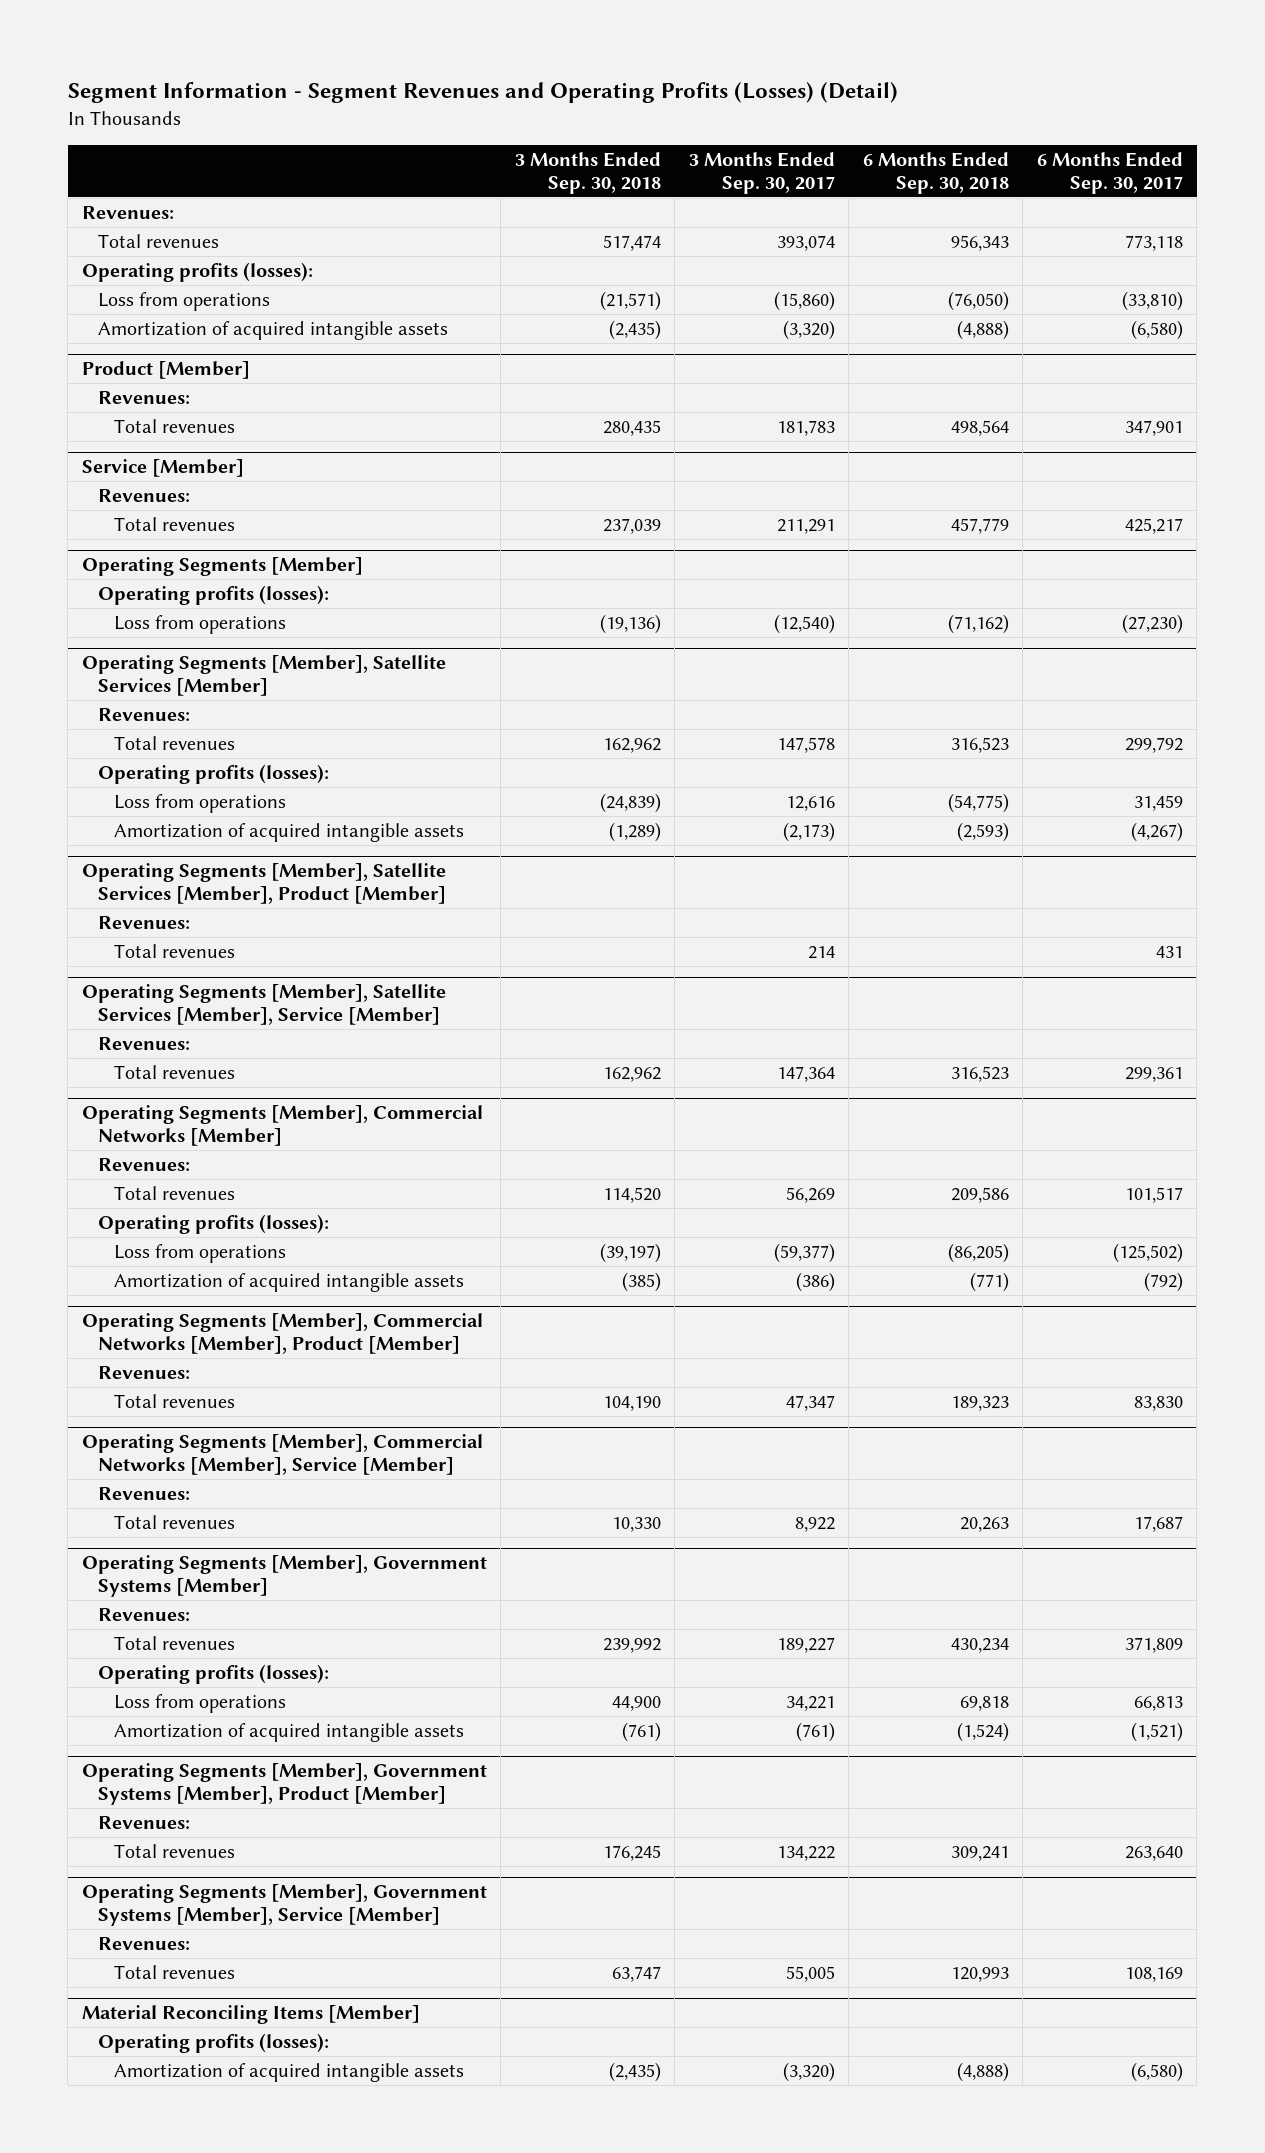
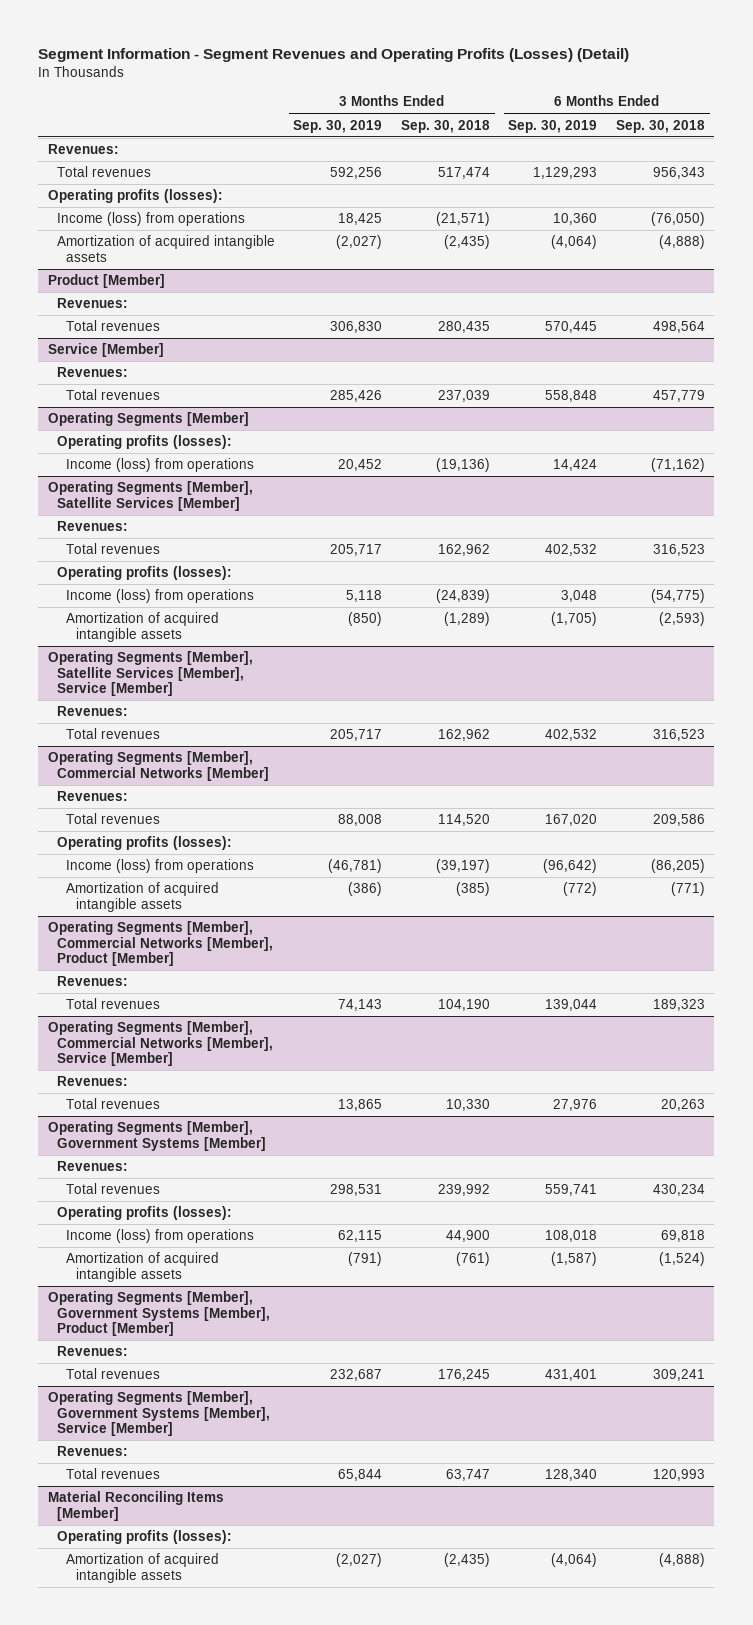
- | 3 Months Ended Sep. 30, 2018 | 3 Months Ended Sep. 30, 2017 | 6 Months Ended Sep. 30, 2018 | 6 Months Ended Sep. 30, 2017
+ | 3 Months Ended Sep. 30, 2019 | 3 Months Ended Sep. 30, 2018 | 6 Months Ended Sep. 30, 2019 | 6 Months Ended Sep. 30, 2018
- Loss from operations | (21,571) | (15,860) | (76,050) | (33,810)
+ Income (loss) from operations | 18,425 | (21,571) | 10,360 | (76,050)
@ Operating Segments [Member]
- Loss from operations | (19,136) | (12,540) | (71,162) | (27,230)
+ Income (loss) from operations | 20,452 | (19,136) | 14,424 | (71,162)
@ Operating Segments [Member], Satellite Services [Member]
- Loss from operations | (24,839) | 12,616 | (54,775) | 31,459
+ Income (loss) from operations | 5,118 | (24,839) | 3,048 | (54,775)
- Operating Segments [Member], Satellite Services [Member], Product [Member]
- Revenues:
- Total revenues | | 214 | | 431
@ Operating Segments [Member], Commercial Networks [Member]
- Loss from operations | (39,197) | (59,377) | (86,205) | (125,502)
+ Income (loss) from operations | (46,781) | (39,197) | (96,642) | (86,205)
@ Operating Segments [Member], Government Systems [Member]
- Loss from operations | 44,900 | 34,221 | 69,818 | 66,813
+ Income (loss) from operations | 62,115 | 44,900 | 108,018 | 69,818

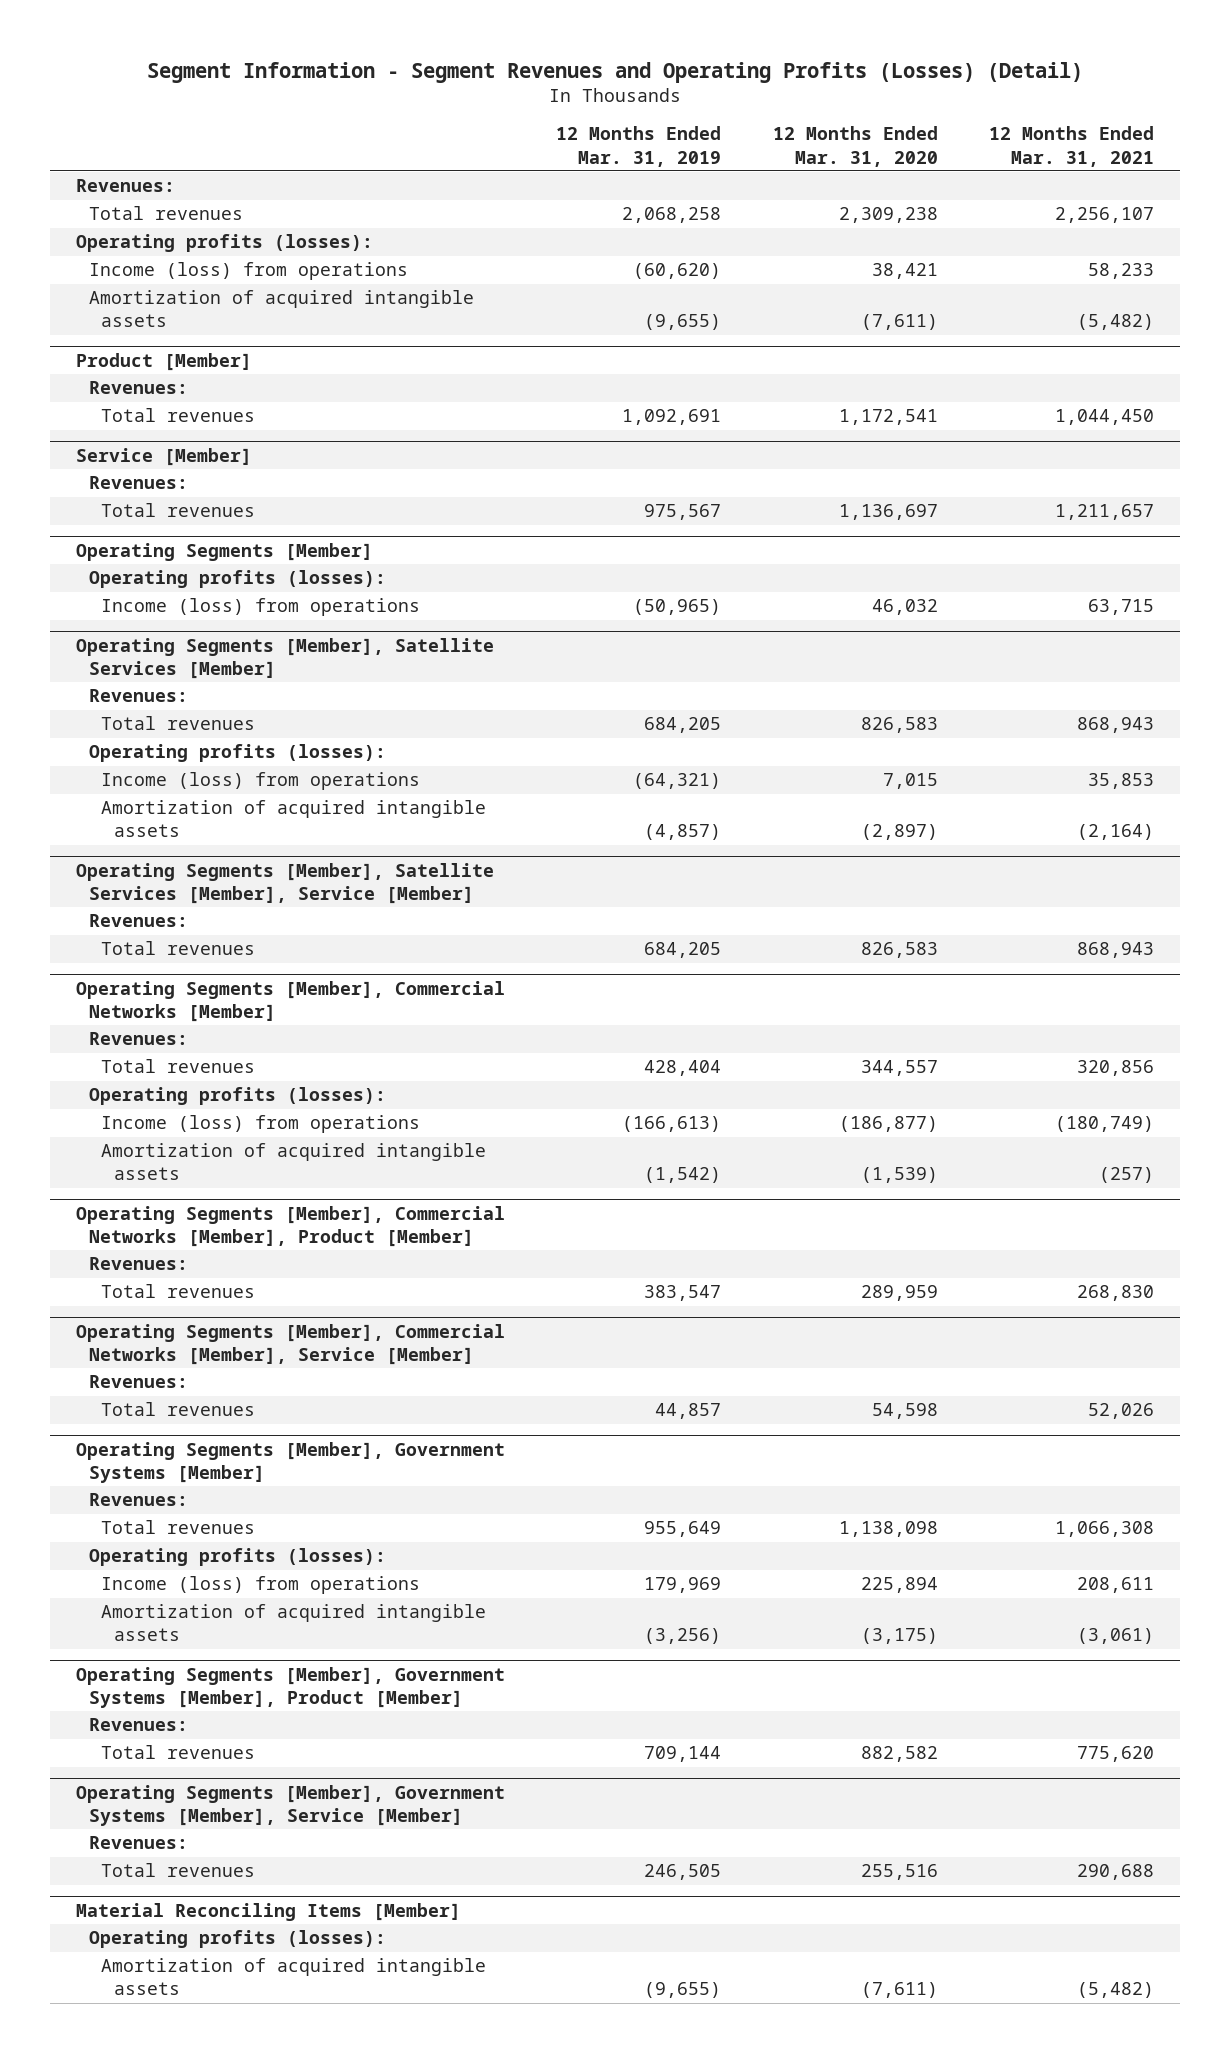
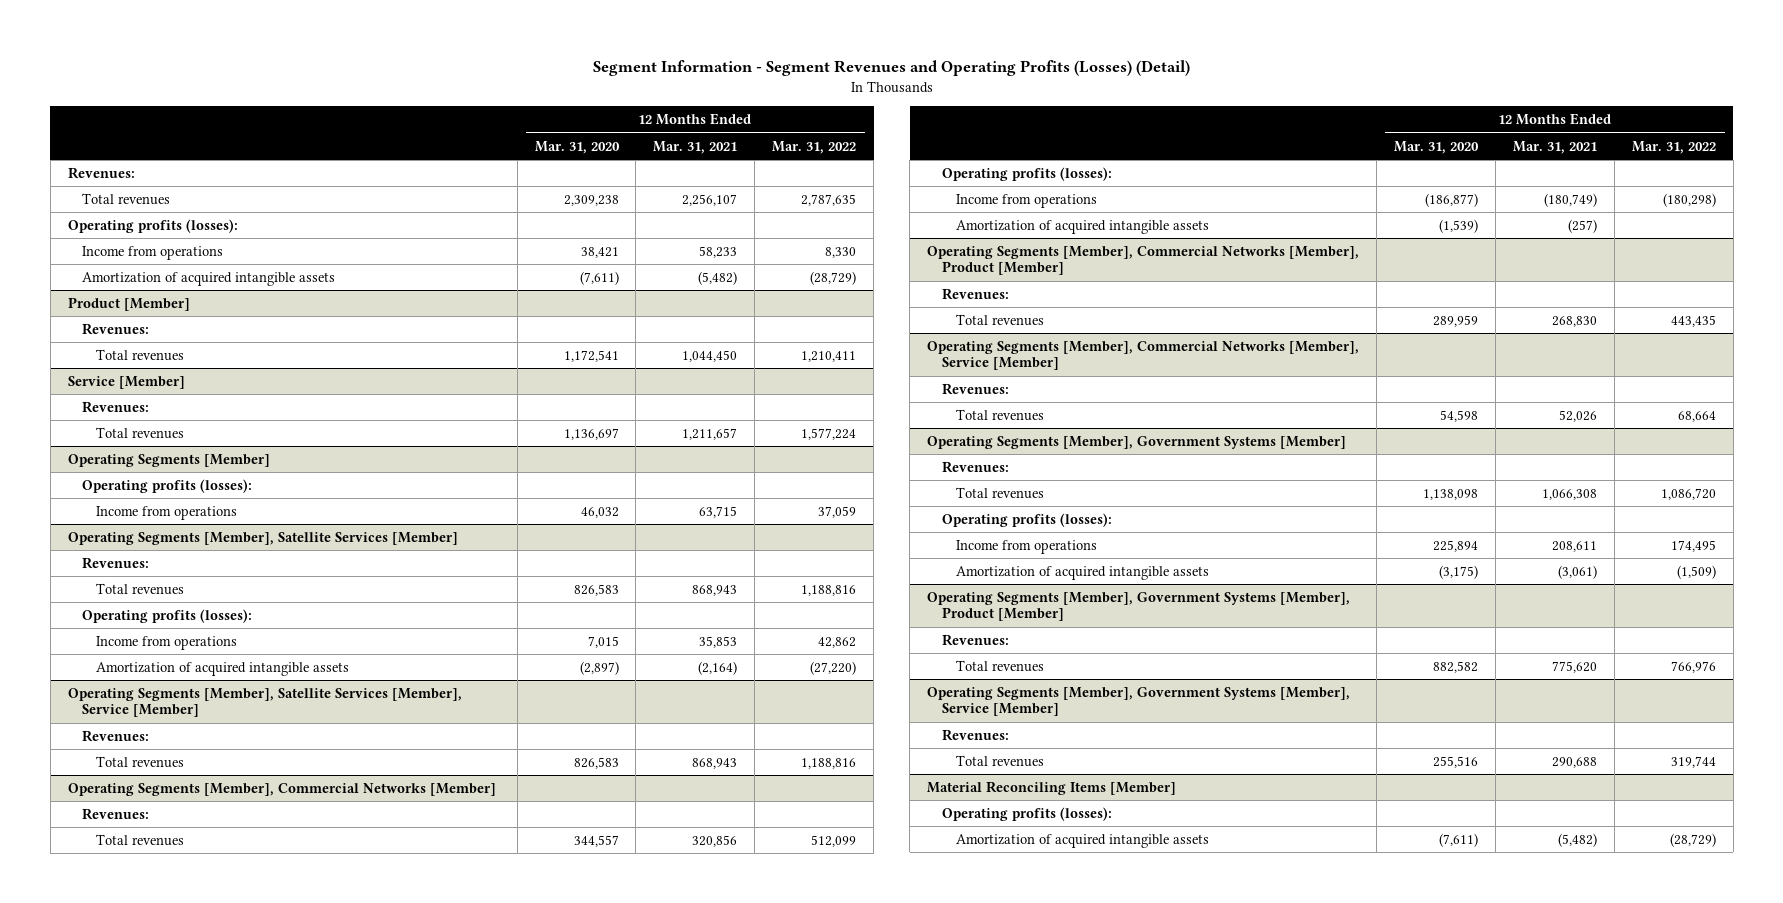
- | 12 Months Ended Mar. 31, 2019 | 12 Months Ended Mar. 31, 2020 | 12 Months Ended Mar. 31, 2021
+ | 12 Months Ended Mar. 31, 2020 | 12 Months Ended Mar. 31, 2021 | 12 Months Ended Mar. 31, 2022
- Income (loss) from operations | (60,620) | 38,421 | 58,233
+ Income from operations | 38,421 | 58,233 | 8,330
@ Operating Segments [Member]
- Income (loss) from operations | (50,965) | 46,032 | 63,715
+ Income from operations | 46,032 | 63,715 | 37,059
@ Operating Segments [Member], Satellite Services [Member]
- Income (loss) from operations | (64,321) | 7,015 | 35,853
+ Income from operations | 7,015 | 35,853 | 42,862
@ Operating Segments [Member], Commercial Networks [Member]
- Income (loss) from operations | (166,613) | (186,877) | (180,749)
+ Income from operations | (186,877) | (180,749) | (180,298)
@ Operating Segments [Member], Government Systems [Member]
- Income (loss) from operations | 179,969 | 225,894 | 208,611
+ Income from operations | 225,894 | 208,611 | 174,495

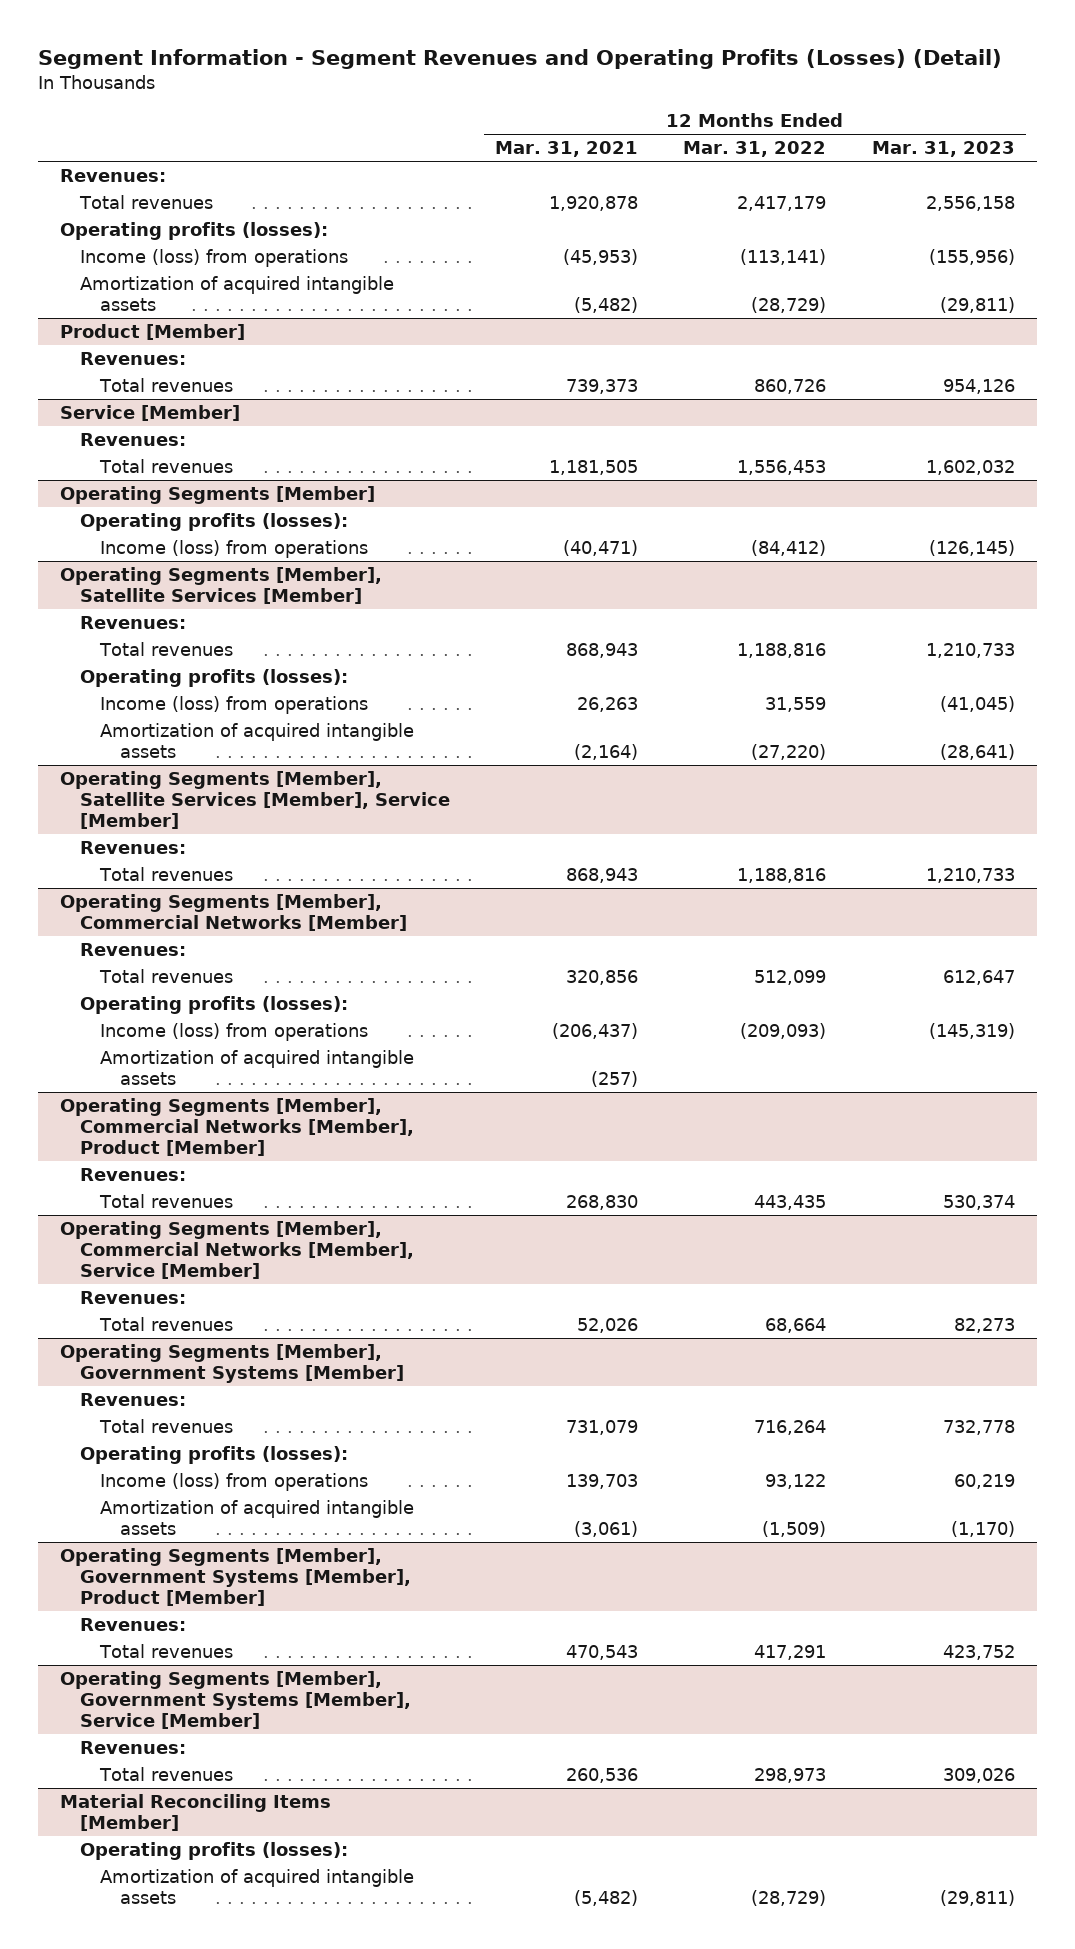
- | 12 Months Ended Mar. 31, 2020 | 12 Months Ended Mar. 31, 2021 | 12 Months Ended Mar. 31, 2022
+ | 12 Months Ended Mar. 31, 2021 | 12 Months Ended Mar. 31, 2022 | 12 Months Ended Mar. 31, 2023
- Total revenues | 2,309,238 | 2,256,107 | 2,787,635
+ Total revenues | 1,920,878 | 2,417,179 | 2,556,158
- Income from operations | 38,421 | 58,233 | 8,330
+ Income (loss) from operations | (45,953) | (113,141) | (155,956)
@ Product [Member]
- Total revenues | 1,172,541 | 1,044,450 | 1,210,411
+ Total revenues | 739,373 | 860,726 | 954,126
@ Service [Member]
- Total revenues | 1,136,697 | 1,211,657 | 1,577,224
+ Total revenues | 1,181,505 | 1,556,453 | 1,602,032
@ Operating Segments [Member]
- Income from operations | 46,032 | 63,715 | 37,059
+ Income (loss) from operations | (40,471) | (84,412) | (126,145)
@ Operating Segments [Member], Satellite Services [Member]
- Income from operations | 7,015 | 35,853 | 42,862
+ Income (loss) from operations | 26,263 | 31,559 | (41,045)
@ Operating Segments [Member], Commercial Networks [Member]
- Income from operations | (186,877) | (180,749) | (180,298)
+ Income (loss) from operations | (206,437) | (209,093) | (145,319)
@ Operating Segments [Member], Government Systems [Member]
- Total revenues | 1,138,098 | 1,066,308 | 1,086,720
+ Total revenues | 731,079 | 716,264 | 732,778
- Income from operations | 225,894 | 208,611 | 174,495
+ Income (loss) from operations | 139,703 | 93,122 | 60,219
@ Operating Segments [Member], Government Systems [Member], Product [Member]
- Total revenues | 882,582 | 775,620 | 766,976
+ Total revenues | 470,543 | 417,291 | 423,752
@ Operating Segments [Member], Government Systems [Member], Service [Member]
- Total revenues | 255,516 | 290,688 | 319,744
+ Total revenues | 260,536 | 298,973 | 309,026

